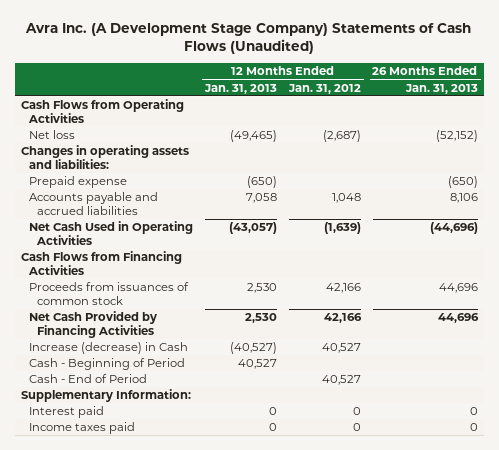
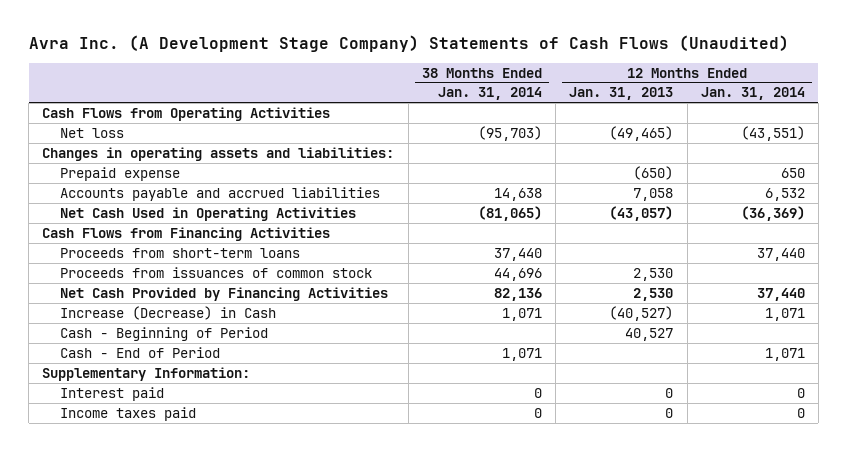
- | 12 Months Ended Jan. 31, 2013 | 12 Months Ended Jan. 31, 2012 | 26 Months Ended Jan. 31, 2013
+ | 38 Months Ended Jan. 31, 2014 | 12 Months Ended Jan. 31, 2013 | 12 Months Ended Jan. 31, 2014
+ Proceeds from short-term loans | 37,440 | | 37,440
- Increase (decrease) in Cash | (40,527) | 40,527 |
+ Increase (Decrease) in Cash | 1,071 | (40,527) | 1,071

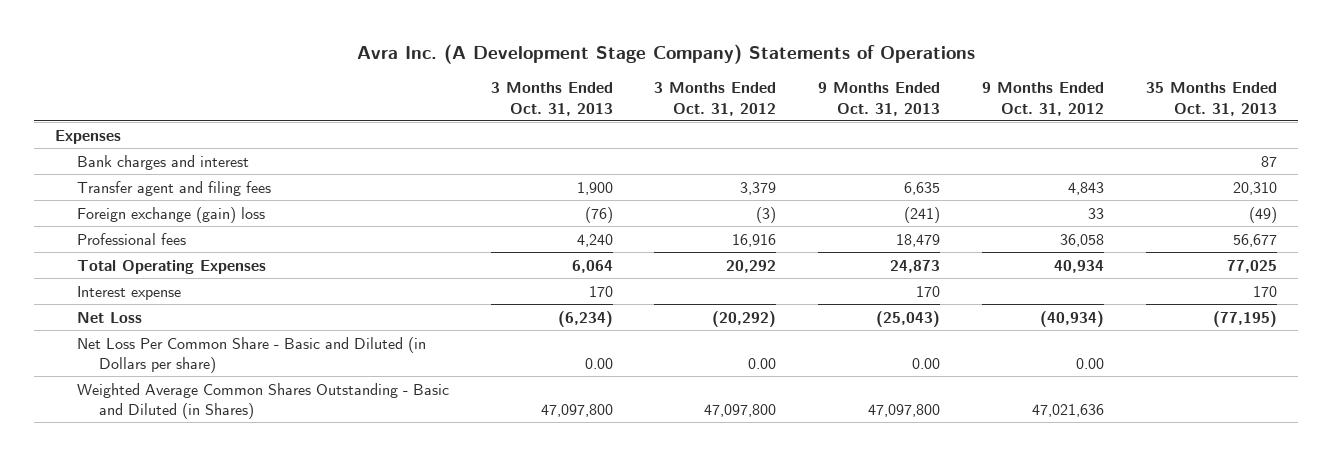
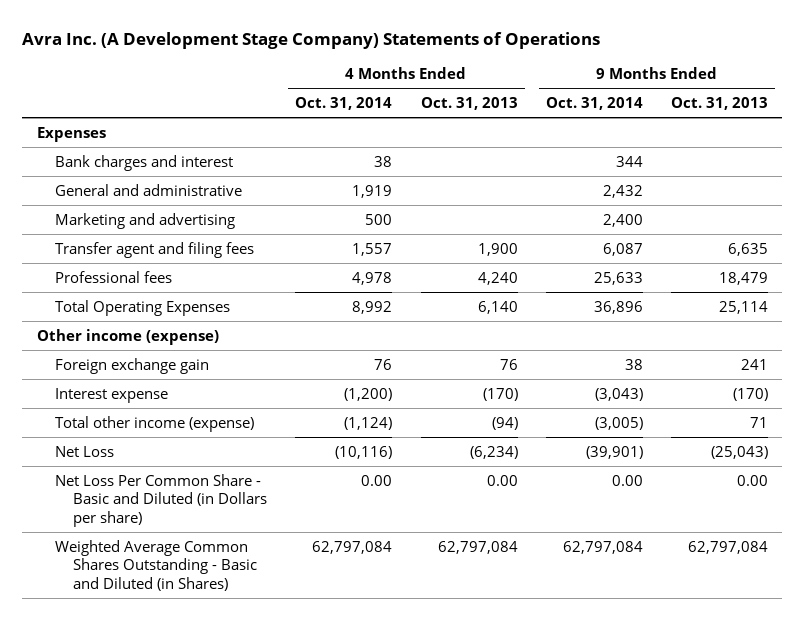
- | 3 Months Ended Oct. 31, 2013 | 3 Months Ended Oct. 31, 2012 | 9 Months Ended Oct. 31, 2013 | 9 Months Ended Oct. 31, 2012 | 35 Months Ended Oct. 31, 2013
+ | 4 Months Ended Oct. 31, 2014 | 4 Months Ended Oct. 31, 2013 | 9 Months Ended Oct. 31, 2014 | 9 Months Ended Oct. 31, 2013
+ General and administrative | 1,919 | | 2,432 |
+ Marketing and advertising | 500 | | 2,400 |
- Foreign exchange (gain) loss | (76) | (3) | (241) | 33 | (49)
- Total Operating Expenses | 6,064 | 20,292 | 24,873 | 40,934 | 77,025
- Interest expense | 170 | | 170 | | 170
+ Total Operating Expenses | 8,992 | 6,140 | 36,896 | 25,114
+ Other income (expense)
+ Foreign exchange gain | 76 | 76 | 38 | 241
+ Interest expense | (1,200) | (170) | (3,043) | (170)
+ Total other income (expense) | (1,124) | (94) | (3,005) | 71
- Weighted Average Common Shares Outstanding - Basic and Diluted (in Shares) | 47,097,800 | 47,097,800 | 47,097,800 | 47,021,636 |
+ Weighted Average Common Shares Outstanding - Basic and Diluted (in Shares) | 62,797,084 | 62,797,084 | 62,797,084 | 62,797,084

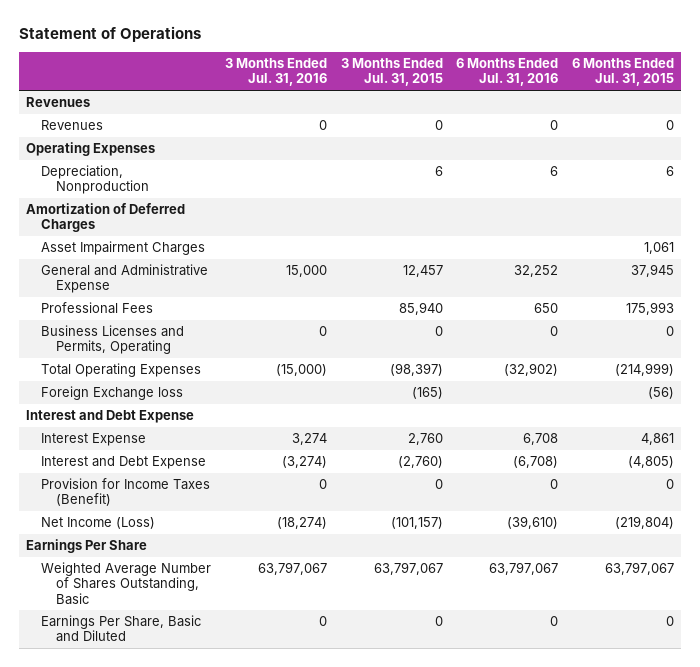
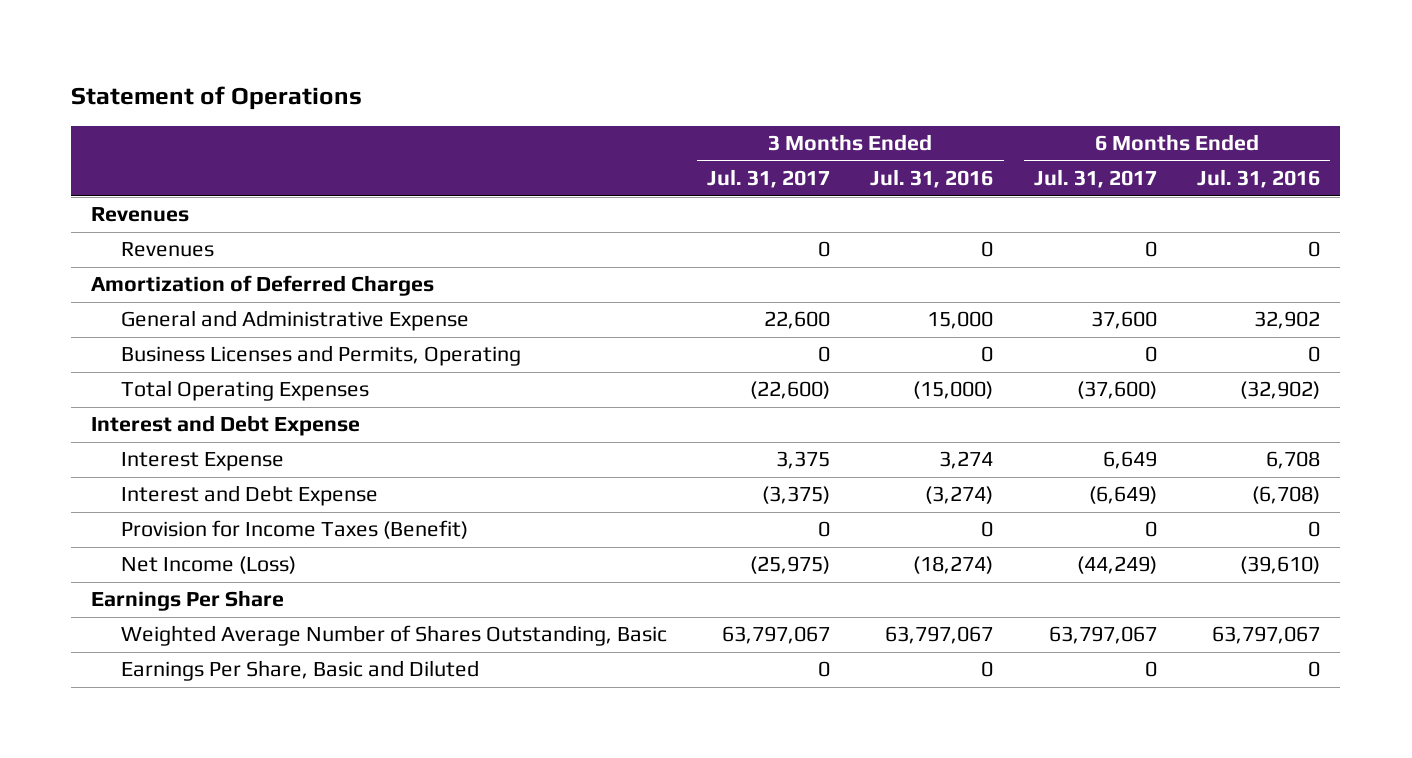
- | 3 Months Ended Jul. 31, 2016 | 3 Months Ended Jul. 31, 2015 | 6 Months Ended Jul. 31, 2016 | 6 Months Ended Jul. 31, 2015
+ | 3 Months Ended Jul. 31, 2017 | 3 Months Ended Jul. 31, 2016 | 6 Months Ended Jul. 31, 2017 | 6 Months Ended Jul. 31, 2016
- Operating Expenses
- Depreciation, Nonproduction | | 6 | 6 | 6
- Asset Impairment Charges | | | | 1,061
- General and Administrative Expense | 15,000 | 12,457 | 32,252 | 37,945
- Professional Fees | | 85,940 | 650 | 175,993
+ General and Administrative Expense | 22,600 | 15,000 | 37,600 | 32,902
- Foreign Exchange loss | | (165) | | (56)

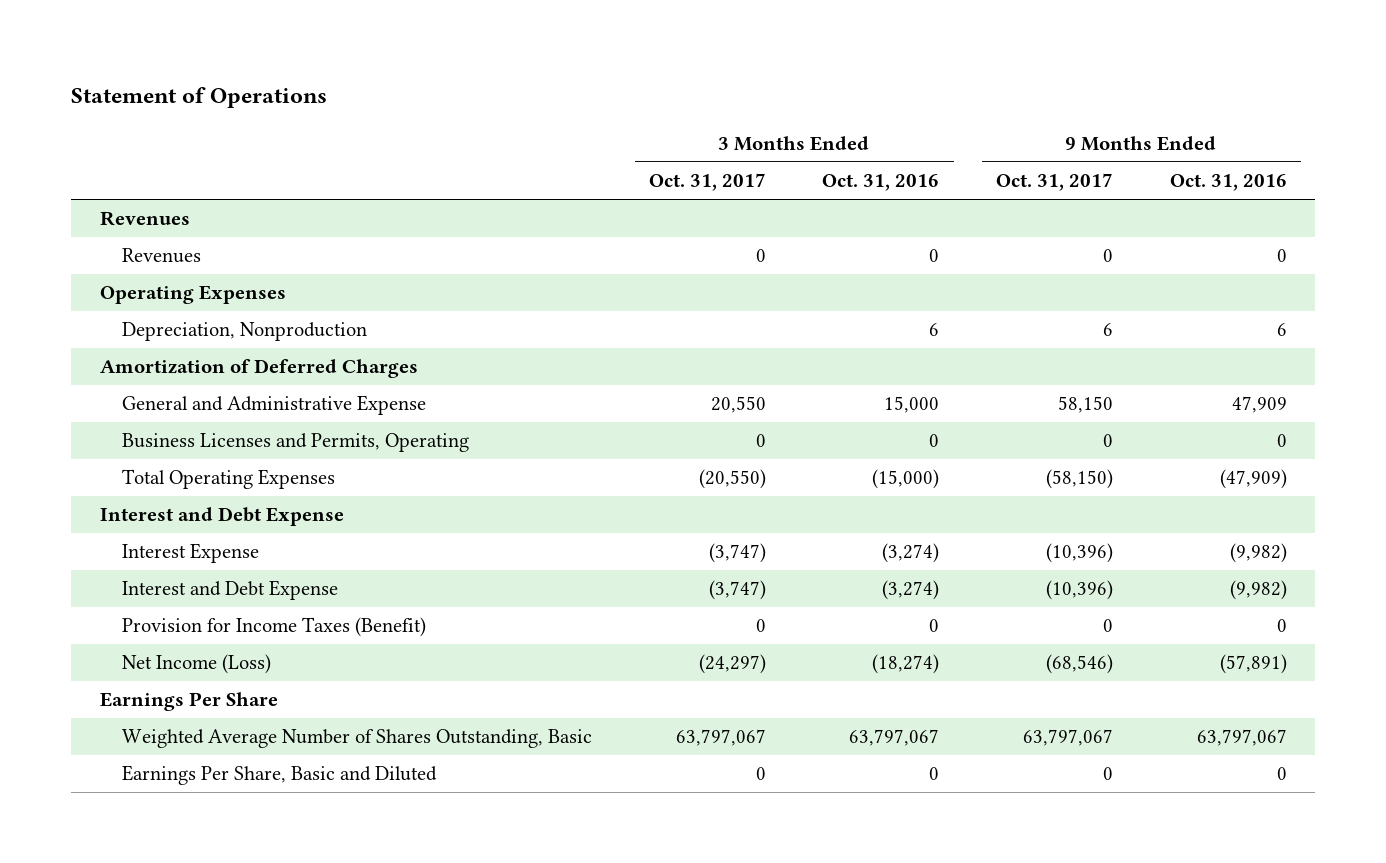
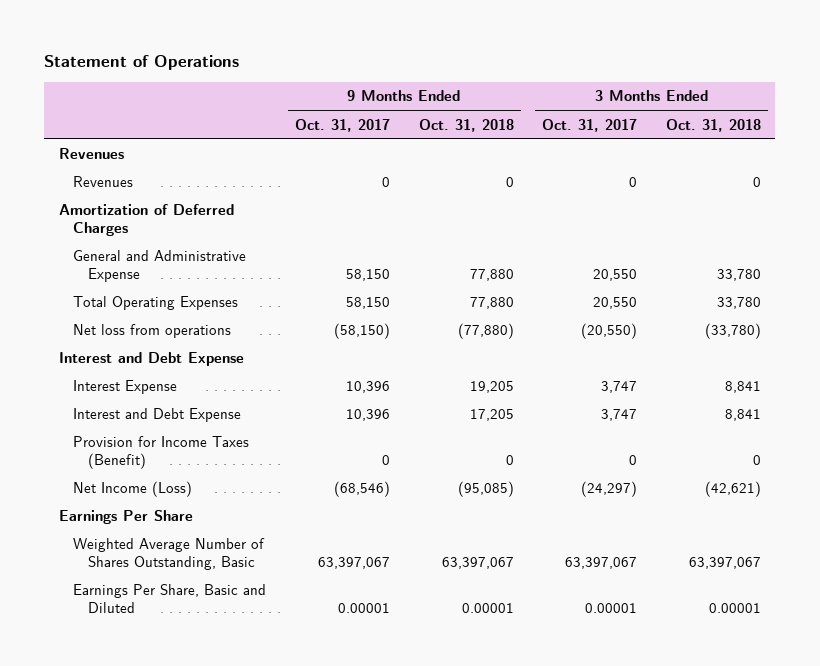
- | 3 Months Ended Oct. 31, 2017 | 3 Months Ended Oct. 31, 2016 | 9 Months Ended Oct. 31, 2017 | 9 Months Ended Oct. 31, 2016
+ | 9 Months Ended Oct. 31, 2017 | 9 Months Ended Oct. 31, 2018 | 3 Months Ended Oct. 31, 2017 | 3 Months Ended Oct. 31, 2018
- Operating Expenses
- Depreciation, Nonproduction | | 6 | 6 | 6
- Business Licenses and Permits, Operating | 0 | 0 | 0 | 0
- Total Operating Expenses | (20,550) | (15,000) | (58,150) | (47,909)
+ Total Operating Expenses | 58,150 | 77,880 | 20,550 | 33,780
+ Net loss from operations | (58,150) | (77,880) | (20,550) | (33,780)
- Interest Expense | (3,747) | (3,274) | (10,396) | (9,982)
- Interest and Debt Expense | (3,747) | (3,274) | (10,396) | (9,982)
+ Interest Expense | 10,396 | 19,205 | 3,747 | 8,841
+ Interest and Debt Expense | 10,396 | 17,205 | 3,747 | 8,841
- Weighted Average Number of Shares Outstanding, Basic | 63,797,067 | 63,797,067 | 63,797,067 | 63,797,067
- Earnings Per Share, Basic and Diluted | 0 | 0 | 0 | 0
+ Weighted Average Number of Shares Outstanding, Basic | 63,397,067 | 63,397,067 | 63,397,067 | 63,397,067
+ Earnings Per Share, Basic and Diluted | 0.00001 | 0.00001 | 0.00001 | 0.00001

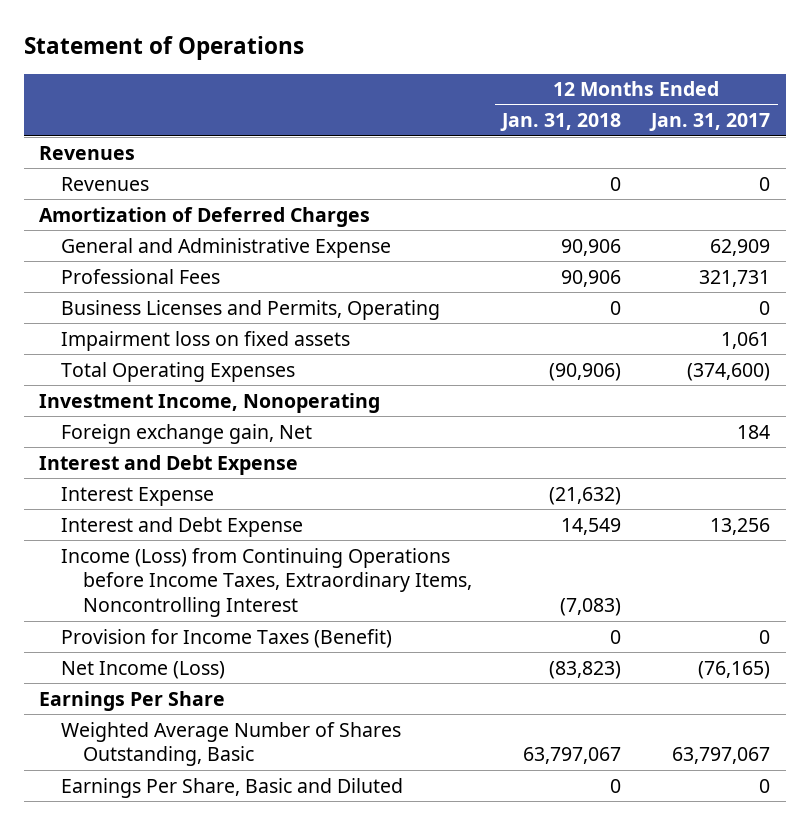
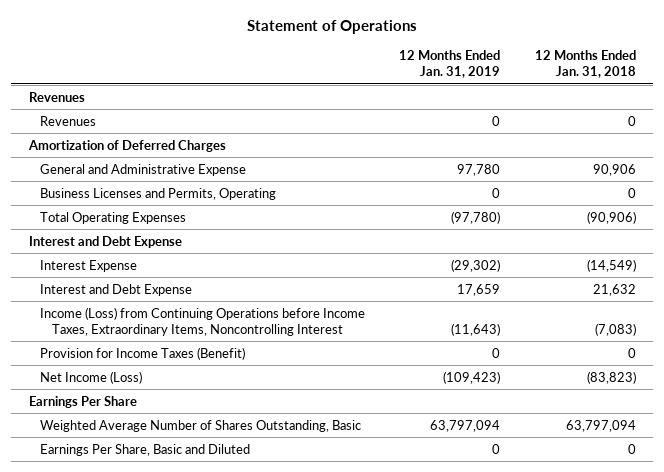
- | 12 Months Ended Jan. 31, 2018 | 12 Months Ended Jan. 31, 2017
+ | 12 Months Ended Jan. 31, 2019 | 12 Months Ended Jan. 31, 2018
- Professional Fees | 90,906 | 321,731
- Impairment loss on fixed assets | | 1,061
- Investment Income, Nonoperating
- Foreign exchange gain, Net | | 184
- Interest Expense | (21,632) |
- Interest and Debt Expense | 14,549 | 13,256
+ Interest Expense | (29,302) | (14,549)
+ Interest and Debt Expense | 17,659 | 21,632
- Weighted Average Number of Shares Outstanding, Basic | 63,797,067 | 63,797,067
+ Weighted Average Number of Shares Outstanding, Basic | 63,797,094 | 63,797,094

